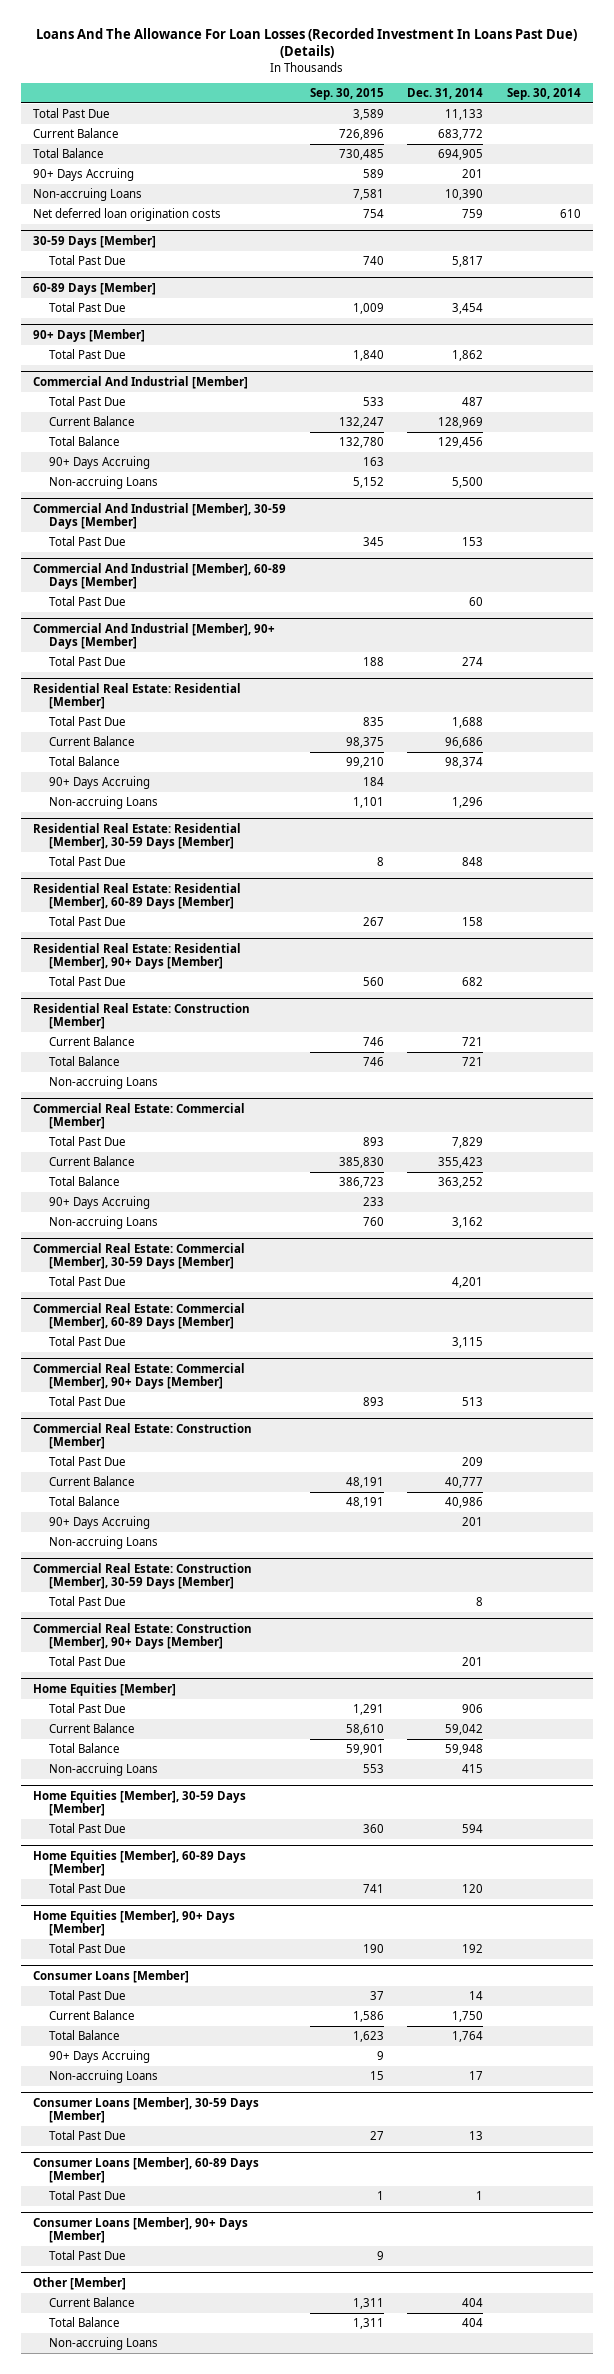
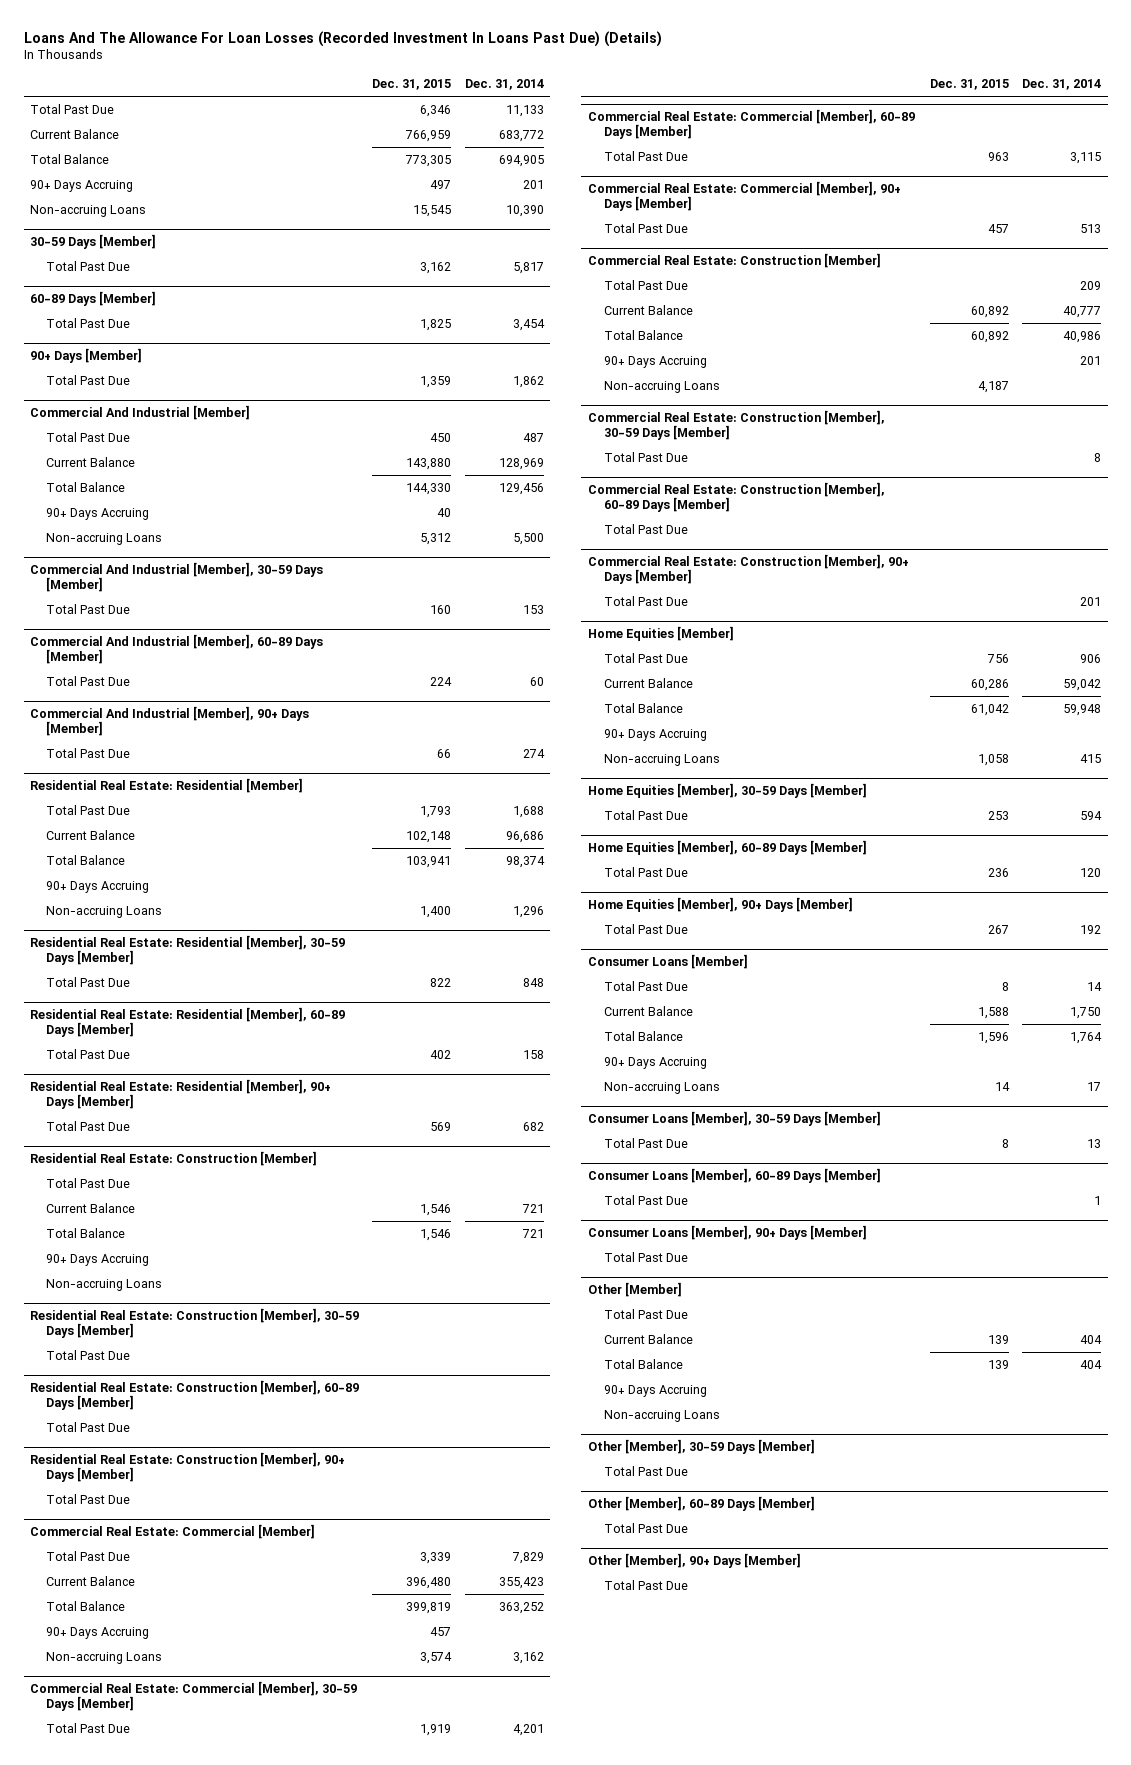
- | Sep. 30, 2015 | Dec. 31, 2014 | Sep. 30, 2014
+ | Dec. 31, 2015 | Dec. 31, 2014
- Net deferred loan origination costs | 754 | 759 | 610
@ Residential Real Estate: Construction [Member]
+ Total Past Due
+ 90+ Days Accruing
+ Residential Real Estate: Construction [Member], 30-59 Days [Member]
+ Total Past Due
+ Residential Real Estate: Construction [Member], 60-89 Days [Member]
+ Total Past Due
+ Residential Real Estate: Construction [Member], 90+ Days [Member]
+ Total Past Due
+ Commercial Real Estate: Construction [Member], 60-89 Days [Member]
+ Total Past Due
@ Home Equities [Member]
+ 90+ Days Accruing
@ Other [Member]
+ Total Past Due
+ 90+ Days Accruing
+ Other [Member], 30-59 Days [Member]
+ Total Past Due
+ Other [Member], 60-89 Days [Member]
+ Total Past Due
+ Other [Member], 90+ Days [Member]
+ Total Past Due

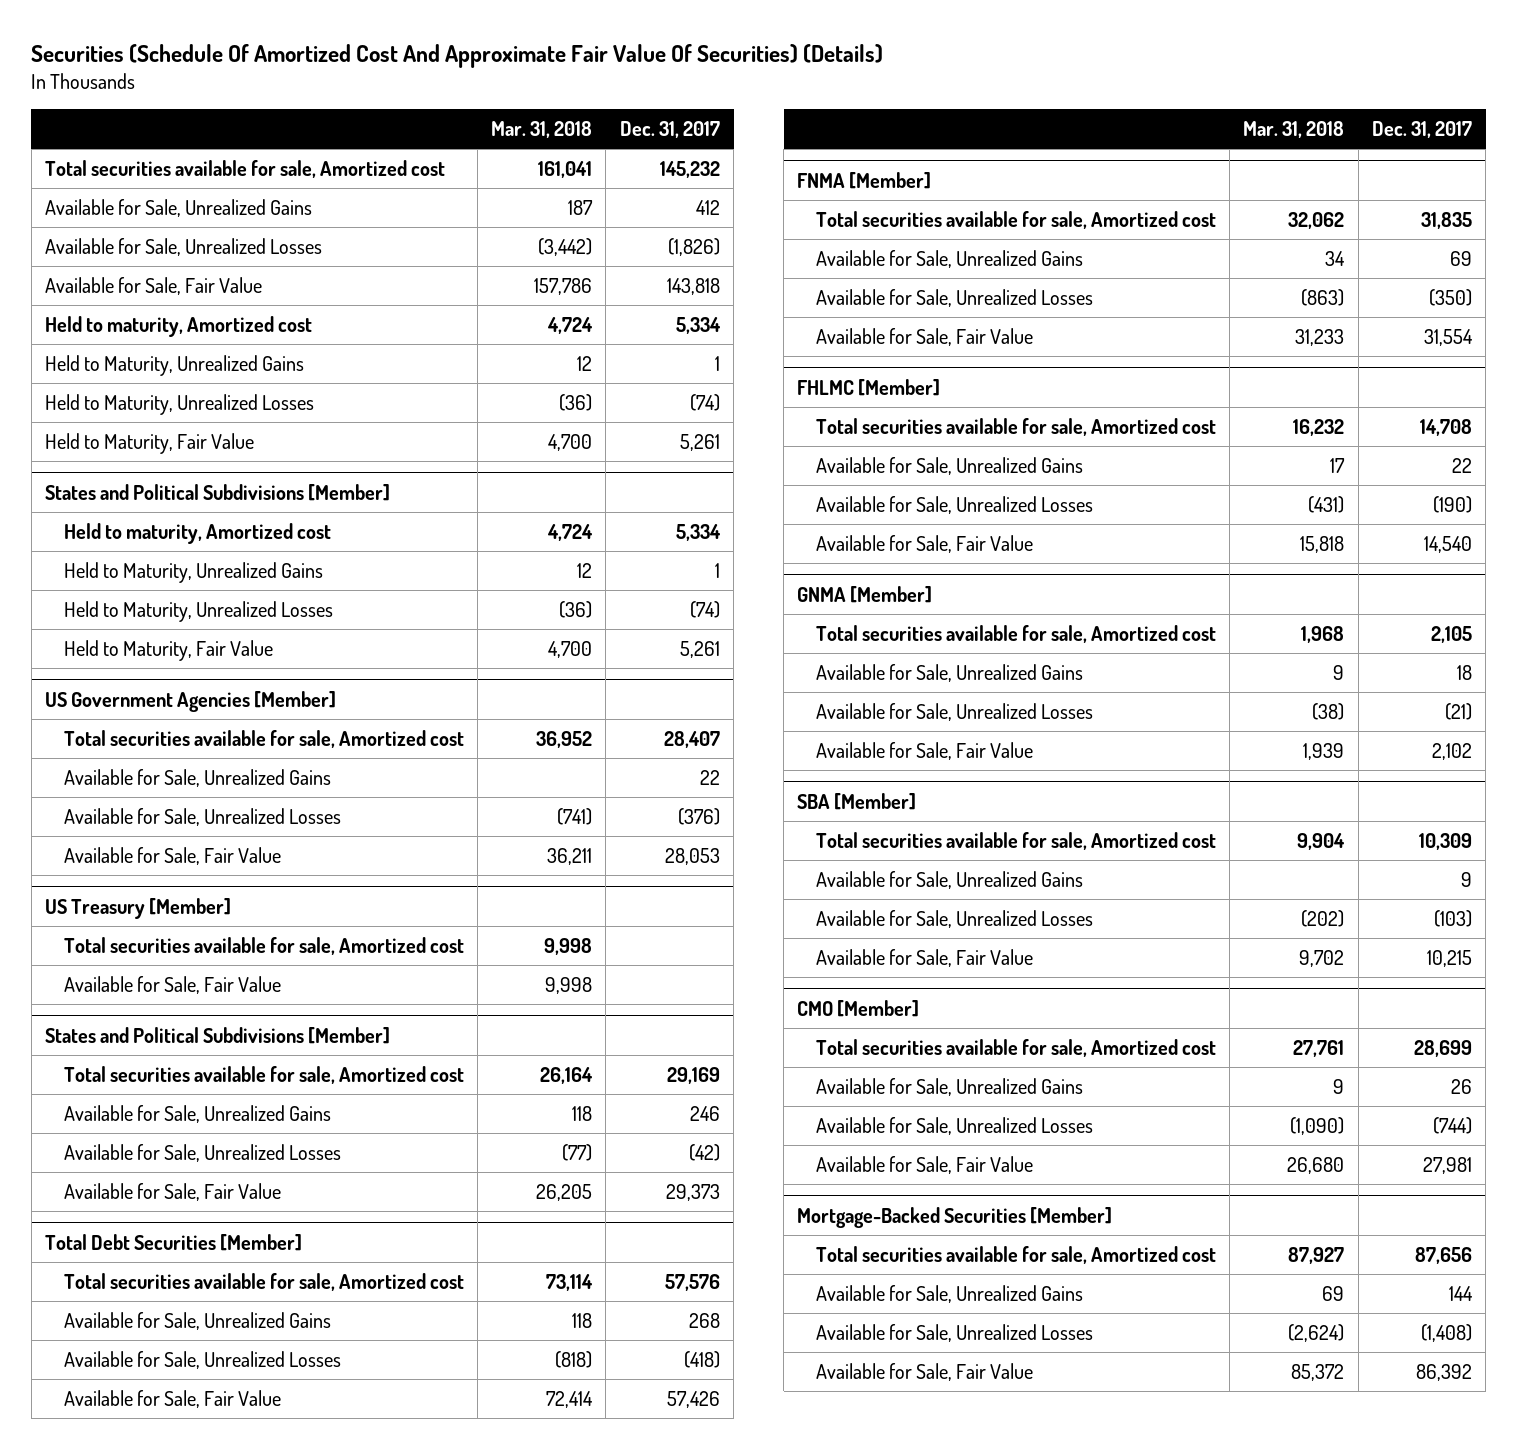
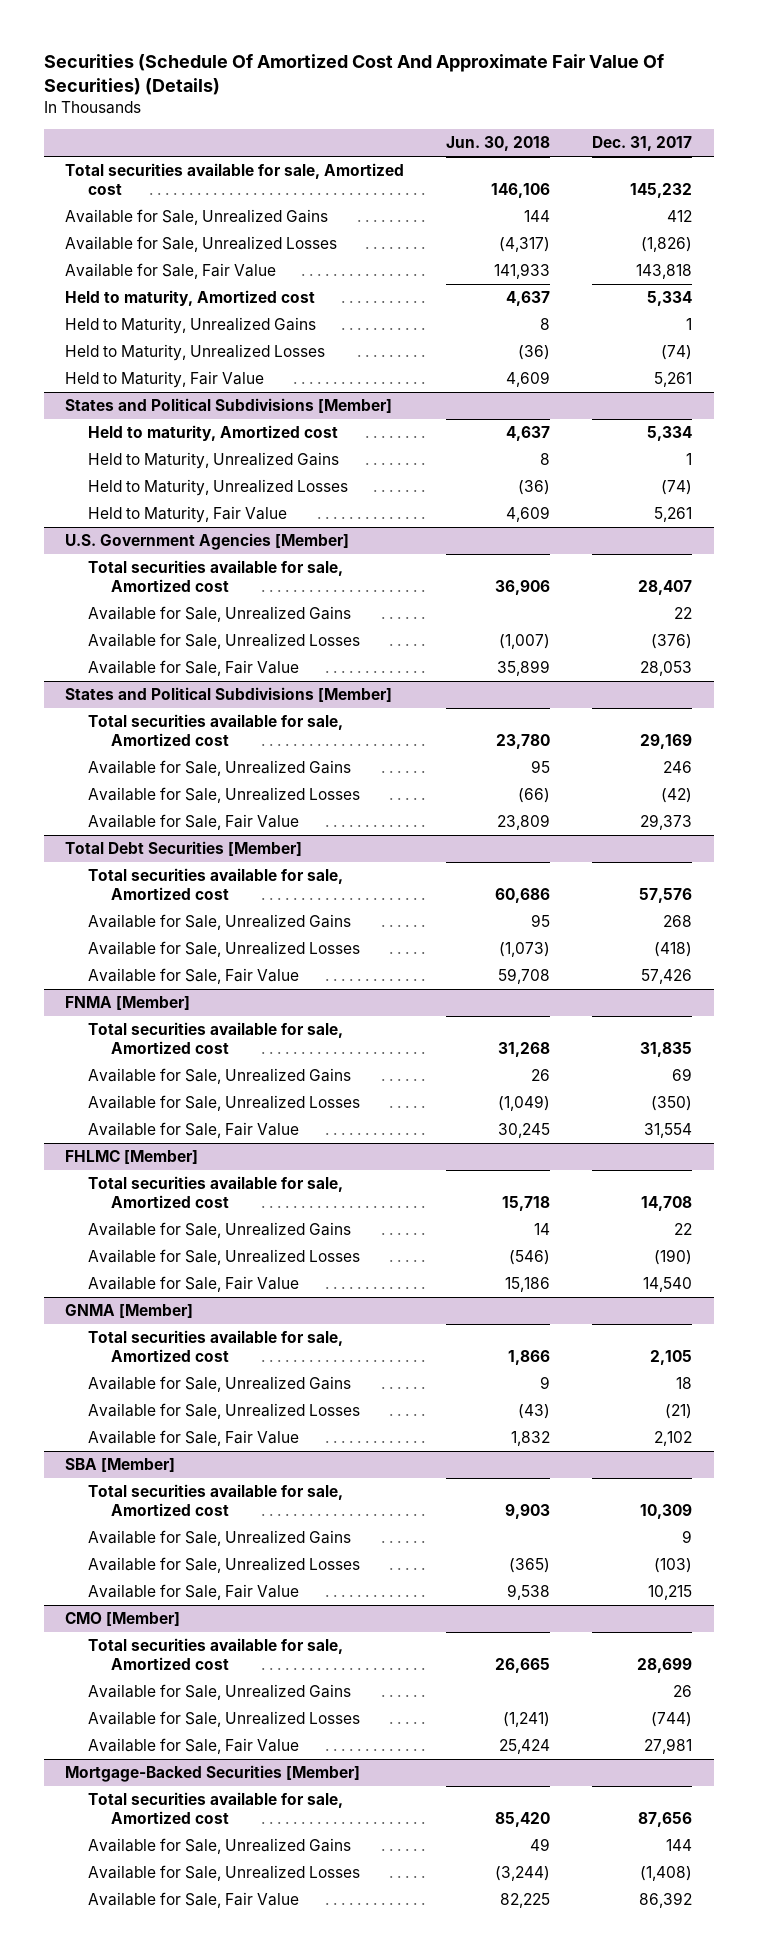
- | Mar. 31, 2018 | Dec. 31, 2017
+ | Jun. 30, 2018 | Dec. 31, 2017
- US Government Agencies [Member]
+ U.S. Government Agencies [Member]
- US Treasury [Member]
- Total securities available for sale, Amortized cost | 9,998 |
- Available for Sale, Fair Value | 9,998 |

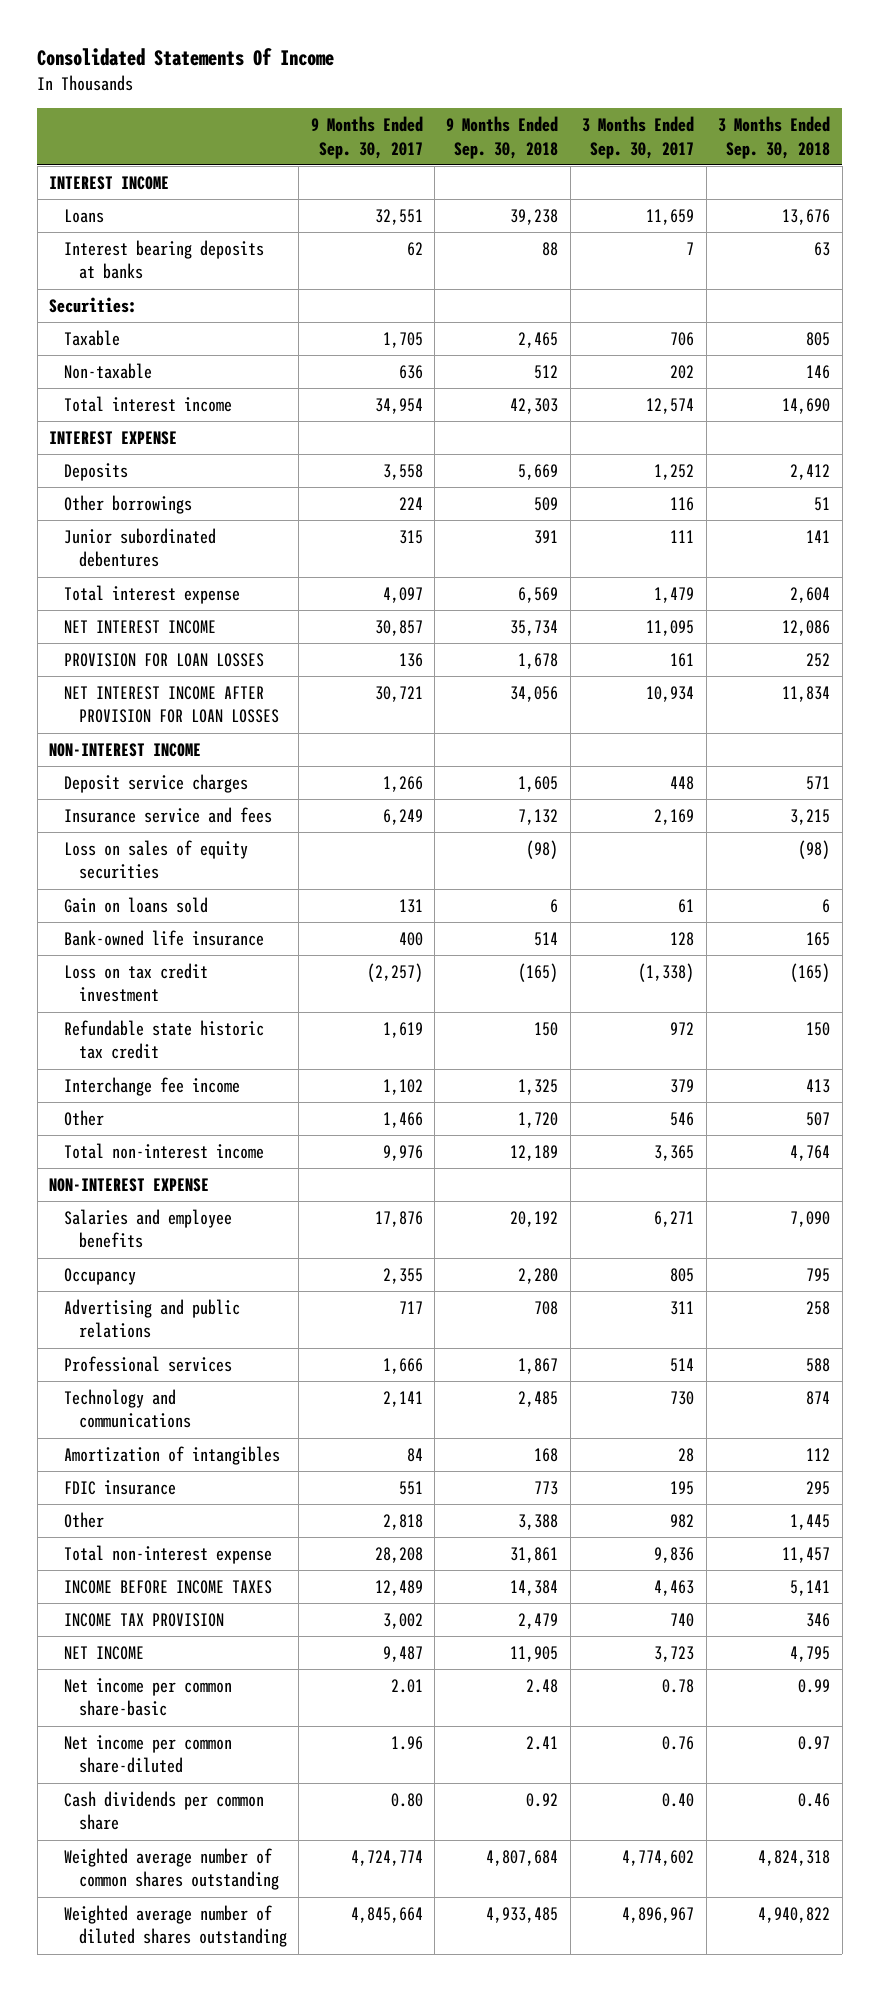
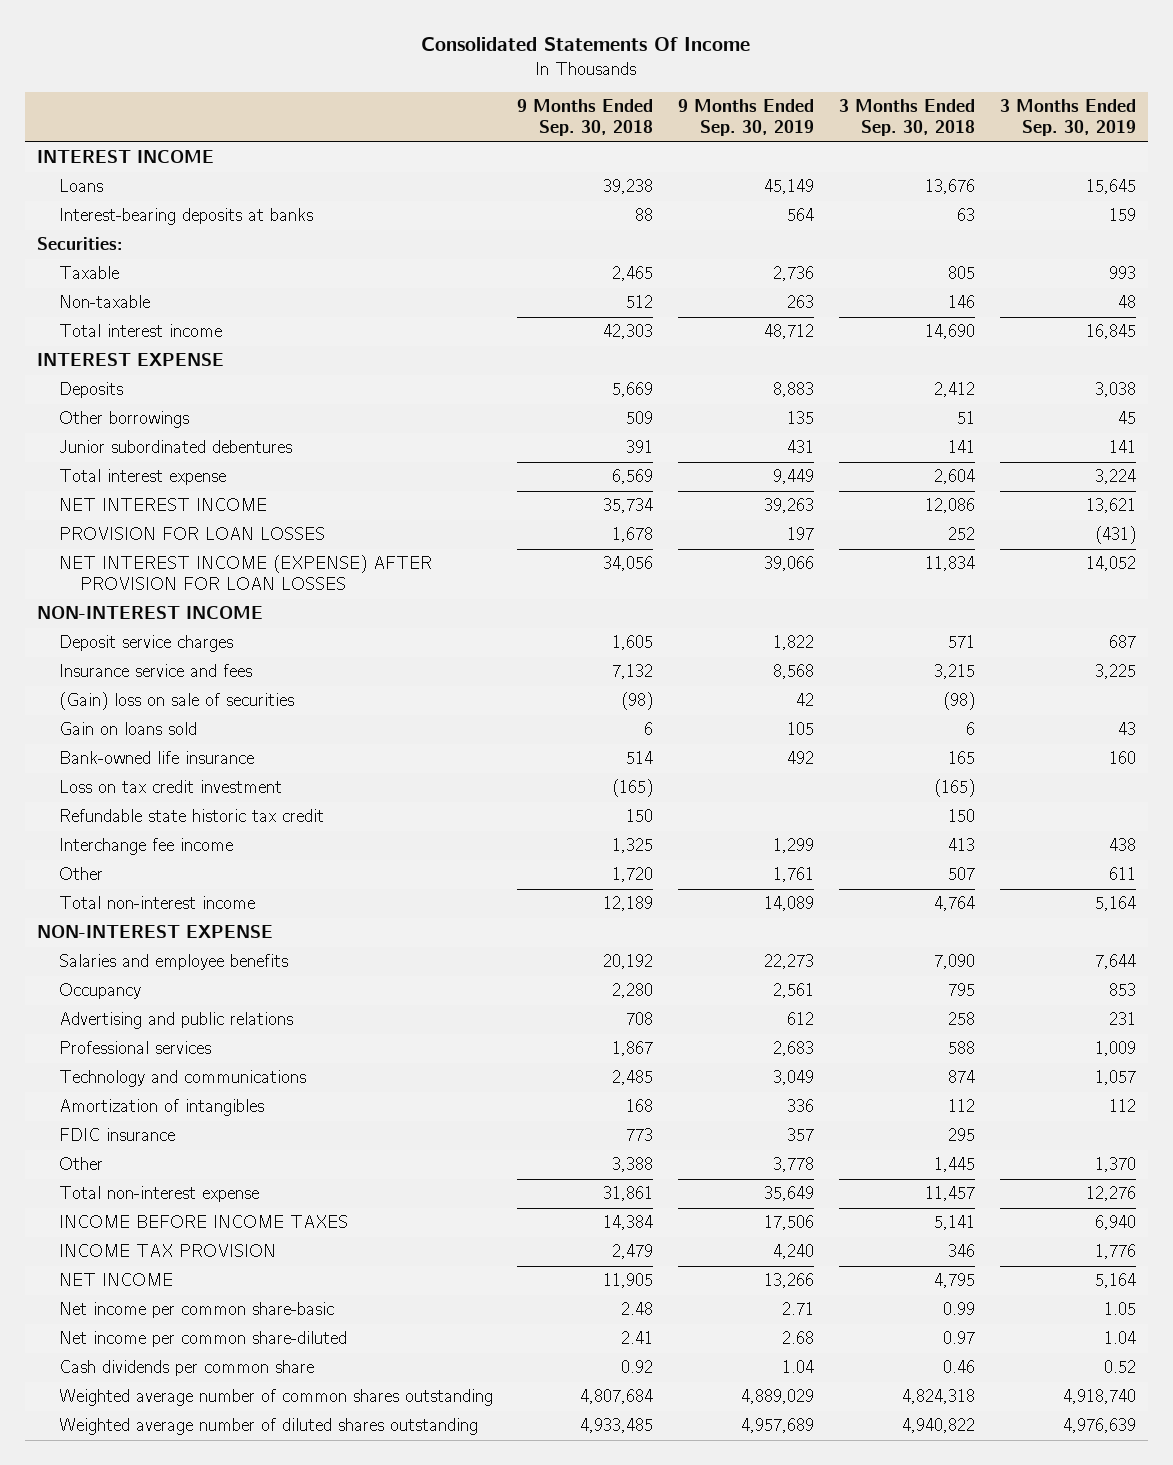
- | 9 Months Ended Sep. 30, 2017 | 9 Months Ended Sep. 30, 2018 | 3 Months Ended Sep. 30, 2017 | 3 Months Ended Sep. 30, 2018
+ | 9 Months Ended Sep. 30, 2018 | 9 Months Ended Sep. 30, 2019 | 3 Months Ended Sep. 30, 2018 | 3 Months Ended Sep. 30, 2019
- Interest bearing deposits at banks | 62 | 88 | 7 | 63
+ Interest-bearing deposits at banks | 88 | 564 | 63 | 159
- NET INTEREST INCOME AFTER PROVISION FOR LOAN LOSSES | 30,721 | 34,056 | 10,934 | 11,834
+ NET INTEREST INCOME (EXPENSE) AFTER PROVISION FOR LOAN LOSSES | 34,056 | 39,066 | 11,834 | 14,052
- Loss on sales of equity securities | | (98) | | (98)
+ (Gain) loss on sale of securities | (98) | 42 | (98) |

